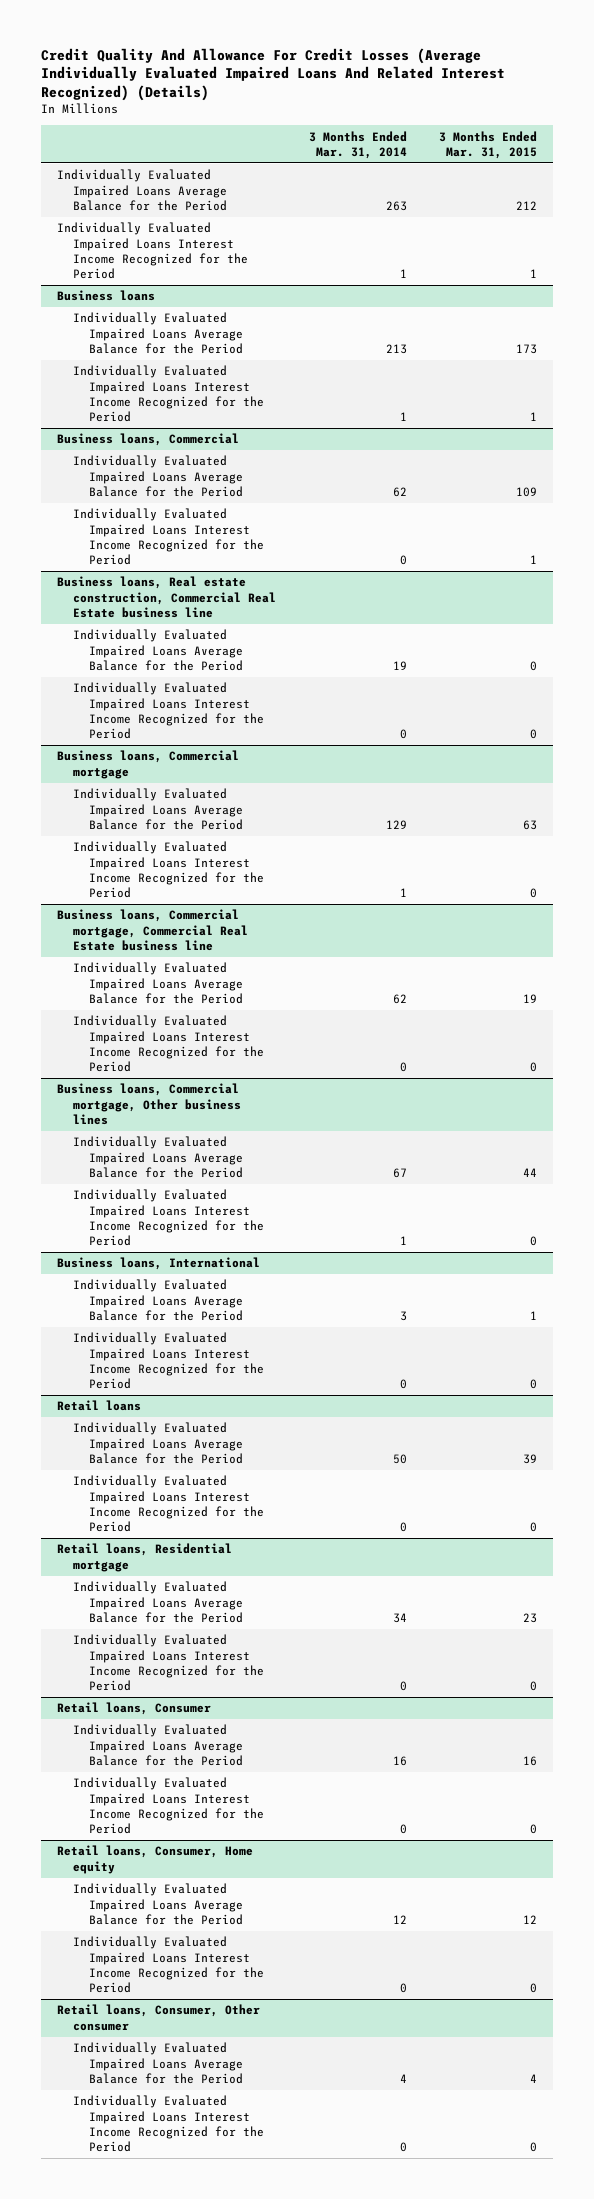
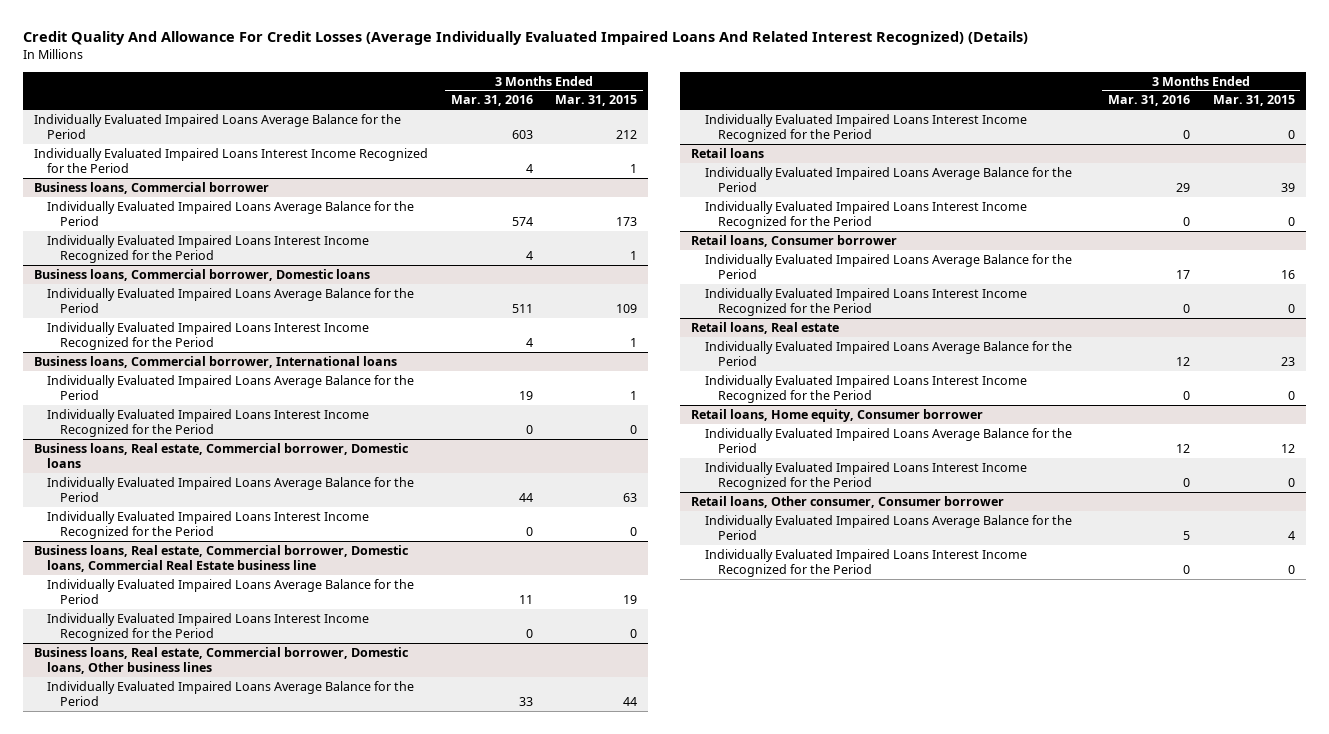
- | 3 Months Ended Mar. 31, 2014 | 3 Months Ended Mar. 31, 2015
+ | 3 Months Ended Mar. 31, 2016 | 3 Months Ended Mar. 31, 2015
- Business loans
+ Business loans, Commercial borrower
- Business loans, Commercial
+ Business loans, Commercial borrower, Domestic loans
- Business loans, Real estate construction, Commercial Real Estate business line
- Individually Evaluated Impaired Loans Average Balance for the Period | 19 | 0
+ Business loans, Commercial borrower, International loans
+ Individually Evaluated Impaired Loans Average Balance for the Period | 19 | 1
- Business loans, Commercial mortgage
+ Business loans, Real estate, Commercial borrower, Domestic loans
- Business loans, Commercial mortgage, Commercial Real Estate business line
+ Business loans, Real estate, Commercial borrower, Domestic loans, Commercial Real Estate business line
- Business loans, Commercial mortgage, Other business lines
+ Business loans, Real estate, Commercial borrower, Domestic loans, Other business lines
- Business loans, International
- Individually Evaluated Impaired Loans Average Balance for the Period | 3 | 1
- Individually Evaluated Impaired Loans Interest Income Recognized for the Period | 0 | 0
- Retail loans, Residential mortgage
- Individually Evaluated Impaired Loans Average Balance for the Period | 34 | 23
- Individually Evaluated Impaired Loans Interest Income Recognized for the Period | 0 | 0
- Retail loans, Consumer
+ Retail loans, Consumer borrower
- Retail loans, Consumer, Home equity
+ Retail loans, Real estate
+ Individually Evaluated Impaired Loans Average Balance for the Period | 12 | 23
+ Individually Evaluated Impaired Loans Interest Income Recognized for the Period | 0 | 0
+ Retail loans, Home equity, Consumer borrower
- Retail loans, Consumer, Other consumer
+ Retail loans, Other consumer, Consumer borrower

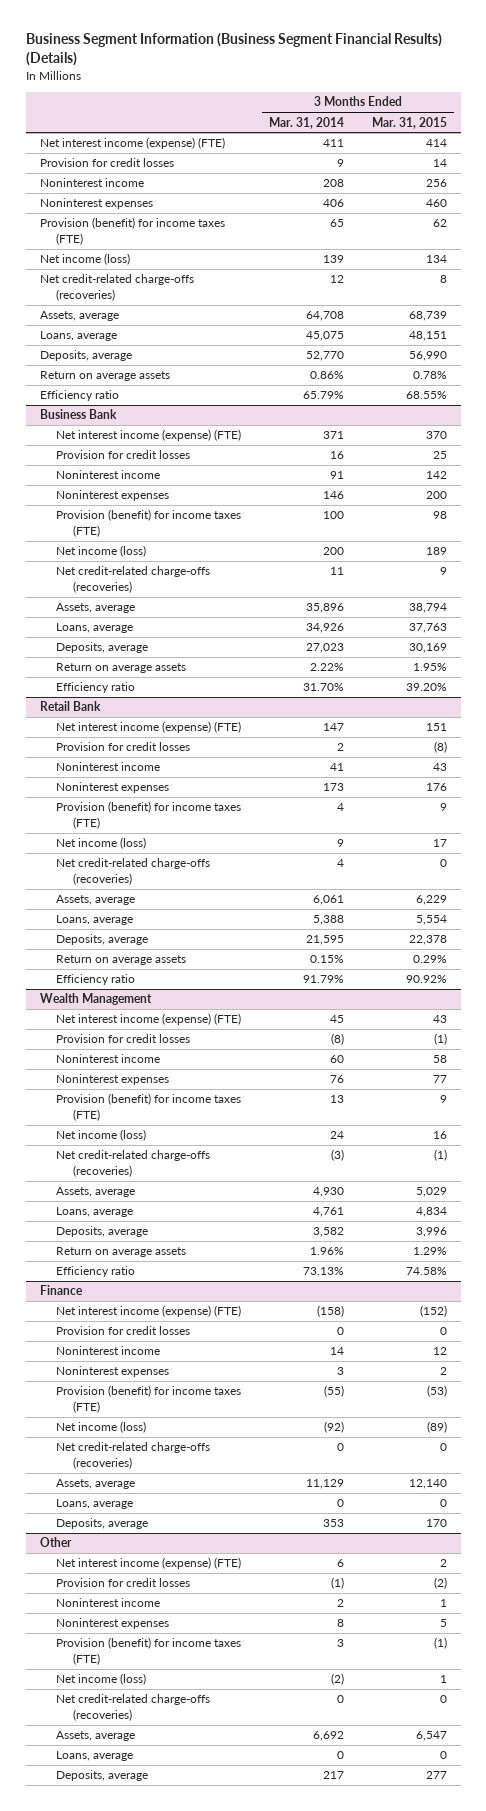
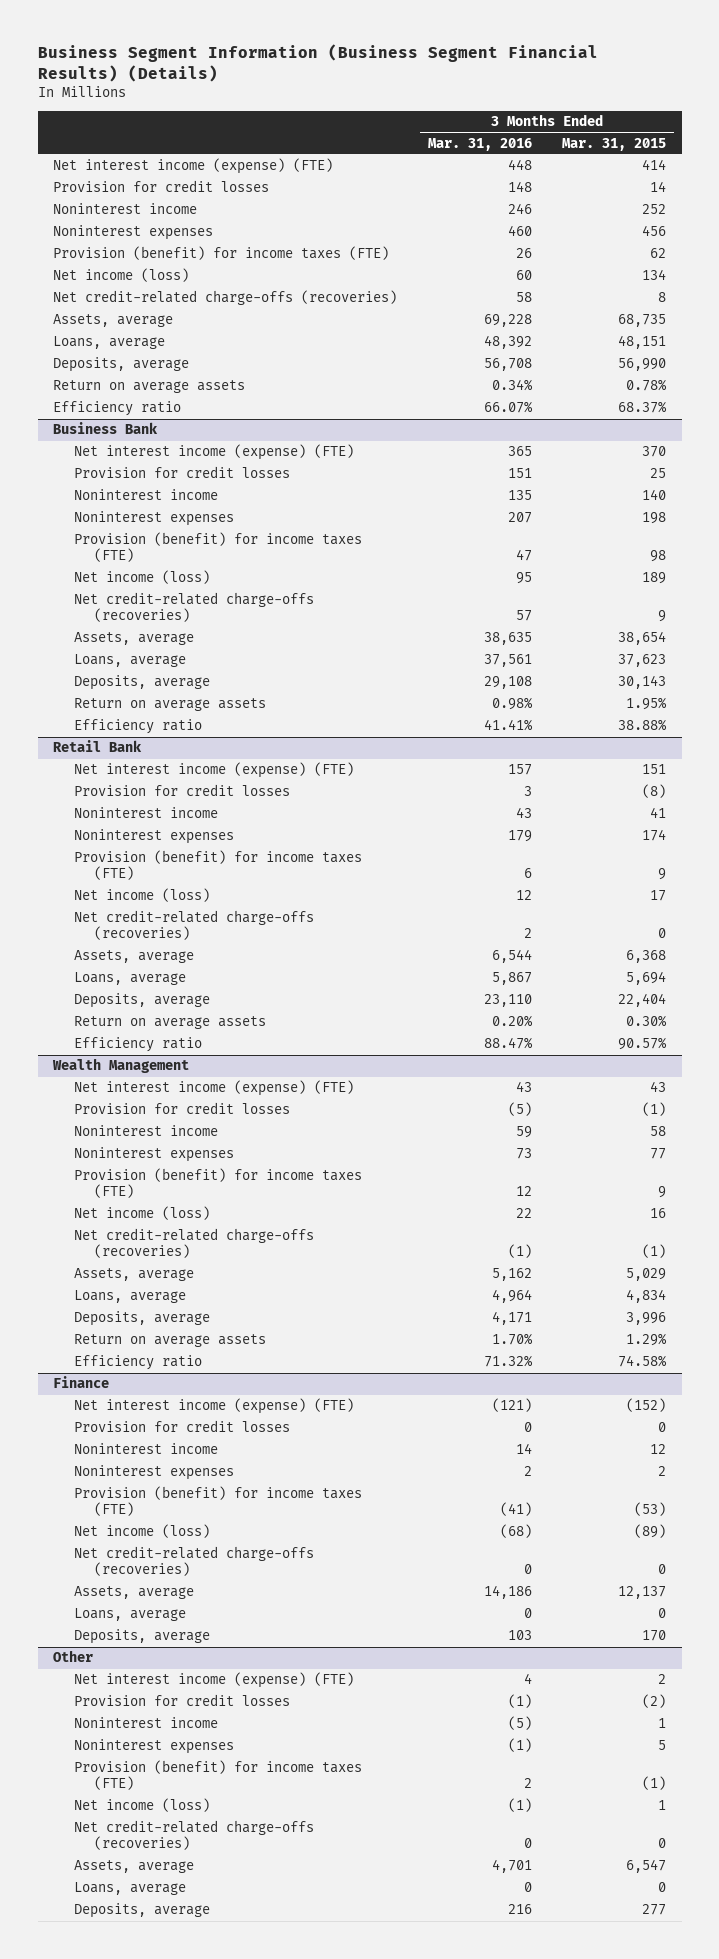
- | 3 Months Ended Mar. 31, 2014 | 3 Months Ended Mar. 31, 2015
+ | 3 Months Ended Mar. 31, 2016 | 3 Months Ended Mar. 31, 2015
- Noninterest income | 208 | 256
- Noninterest expenses | 406 | 460
+ Noninterest income | 246 | 252
+ Noninterest expenses | 460 | 456
- Assets, average | 64,708 | 68,739
+ Assets, average | 69,228 | 68,735
- Efficiency ratio | 65.79% | 68.55%
+ Efficiency ratio | 66.07% | 68.37%
@ Business Bank
- Noninterest income | 91 | 142
- Noninterest expenses | 146 | 200
+ Noninterest income | 135 | 140
+ Noninterest expenses | 207 | 198
- Assets, average | 35,896 | 38,794
- Loans, average | 34,926 | 37,763
- Deposits, average | 27,023 | 30,169
+ Assets, average | 38,635 | 38,654
+ Loans, average | 37,561 | 37,623
+ Deposits, average | 29,108 | 30,143
- Efficiency ratio | 31.70% | 39.20%
+ Efficiency ratio | 41.41% | 38.88%
@ Retail Bank
- Noninterest income | 41 | 43
- Noninterest expenses | 173 | 176
+ Noninterest income | 43 | 41
+ Noninterest expenses | 179 | 174
- Assets, average | 6,061 | 6,229
- Loans, average | 5,388 | 5,554
- Deposits, average | 21,595 | 22,378
- Return on average assets | 0.15% | 0.29%
- Efficiency ratio | 91.79% | 90.92%
+ Assets, average | 6,544 | 6,368
+ Loans, average | 5,867 | 5,694
+ Deposits, average | 23,110 | 22,404
+ Return on average assets | 0.20% | 0.30%
+ Efficiency ratio | 88.47% | 90.57%
@ Finance
- Assets, average | 11,129 | 12,140
+ Assets, average | 14,186 | 12,137

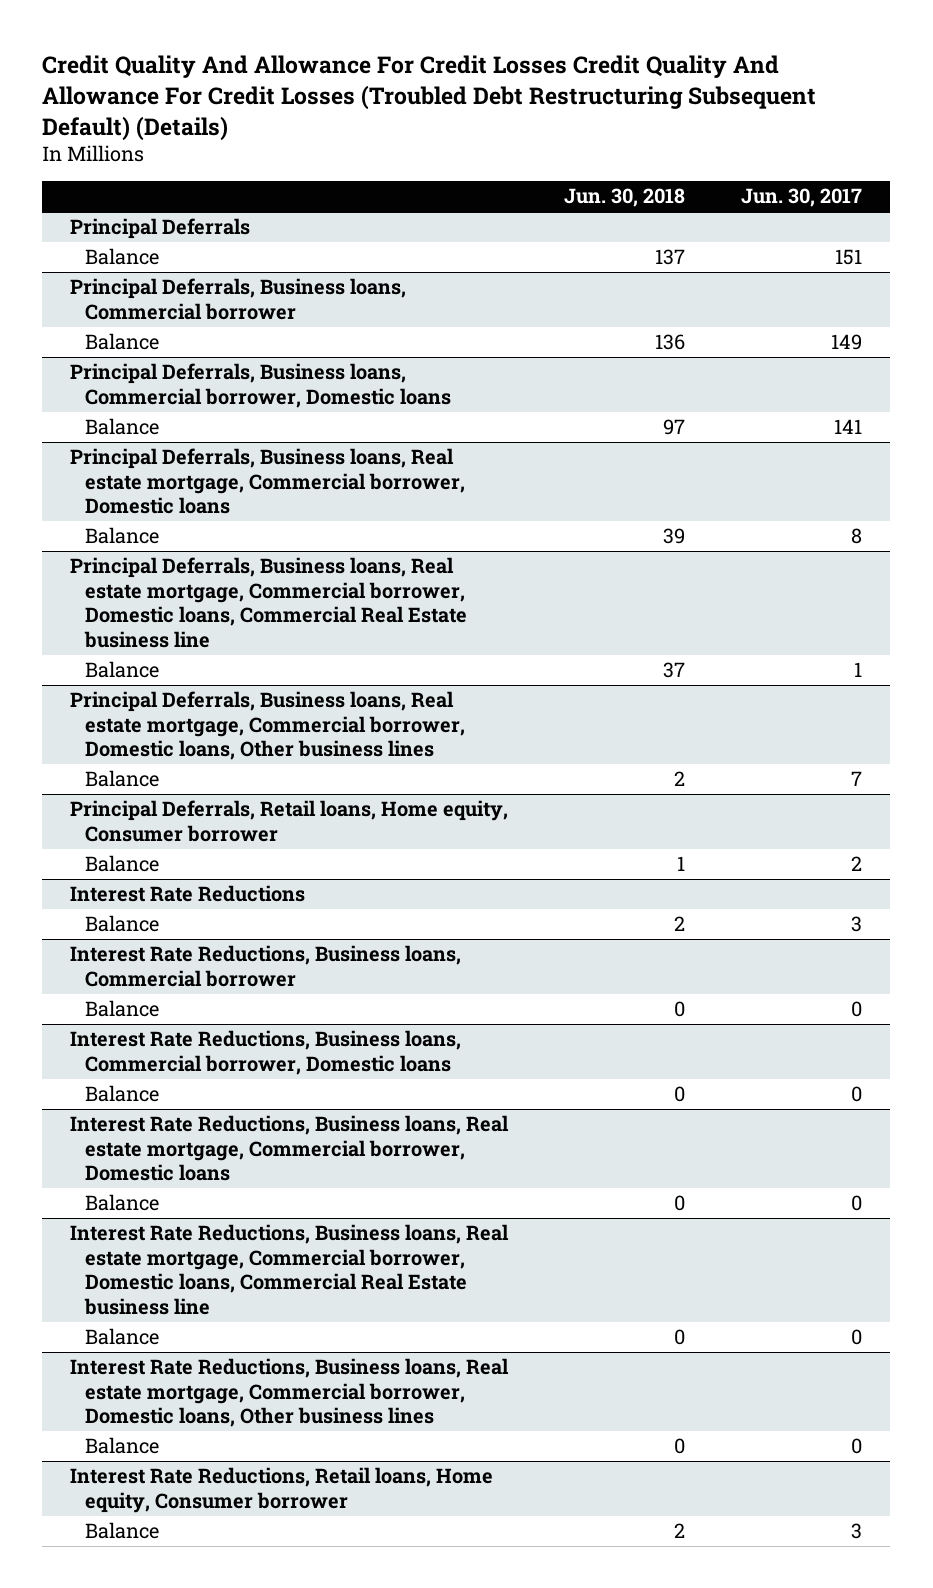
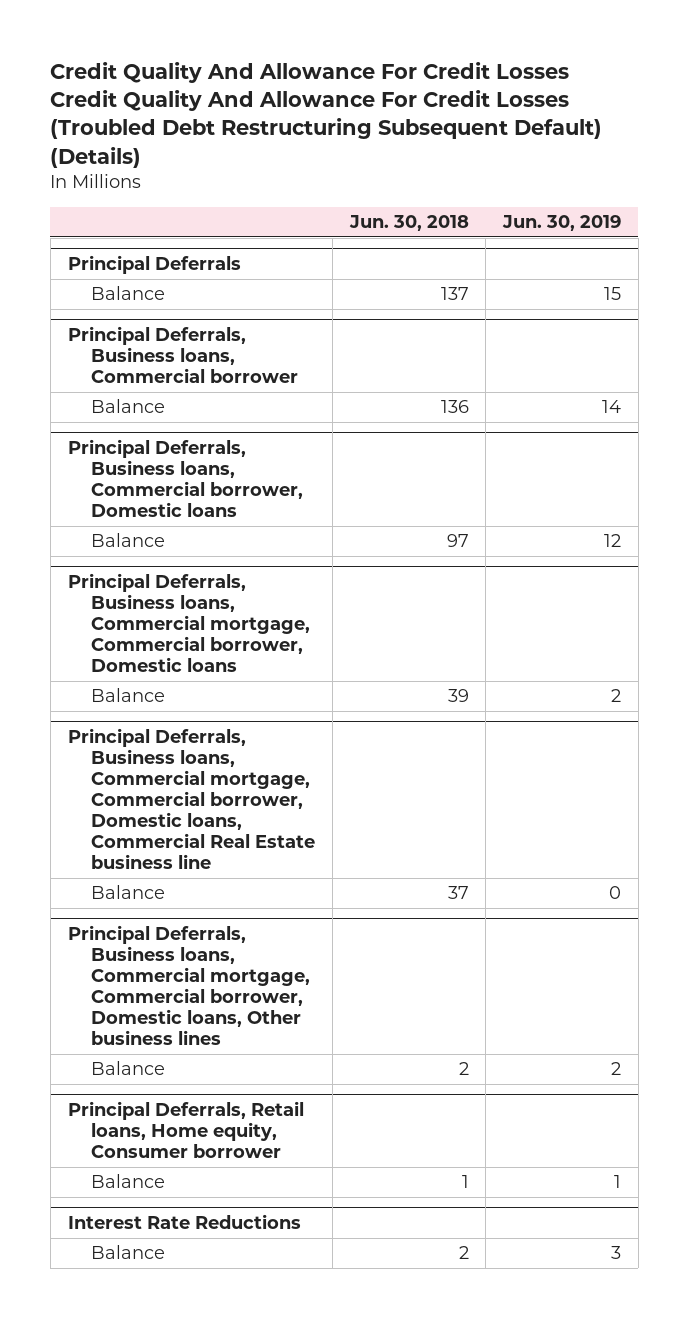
- | Jun. 30, 2018 | Jun. 30, 2017
+ | Jun. 30, 2018 | Jun. 30, 2019
- Principal Deferrals, Business loans, Real estate mortgage, Commercial borrower, Domestic loans
+ Principal Deferrals, Business loans, Commercial mortgage, Commercial borrower, Domestic loans
- Principal Deferrals, Business loans, Real estate mortgage, Commercial borrower, Domestic loans, Commercial Real Estate business line
+ Principal Deferrals, Business loans, Commercial mortgage, Commercial borrower, Domestic loans, Commercial Real Estate business line
- Principal Deferrals, Business loans, Real estate mortgage, Commercial borrower, Domestic loans, Other business lines
+ Principal Deferrals, Business loans, Commercial mortgage, Commercial borrower, Domestic loans, Other business lines
- Interest Rate Reductions, Business loans, Commercial borrower
- Balance | 0 | 0
- Interest Rate Reductions, Business loans, Commercial borrower, Domestic loans
- Balance | 0 | 0
- Interest Rate Reductions, Business loans, Real estate mortgage, Commercial borrower, Domestic loans
- Balance | 0 | 0
- Interest Rate Reductions, Business loans, Real estate mortgage, Commercial borrower, Domestic loans, Commercial Real Estate business line
- Balance | 0 | 0
- Interest Rate Reductions, Business loans, Real estate mortgage, Commercial borrower, Domestic loans, Other business lines
- Balance | 0 | 0
- Interest Rate Reductions, Retail loans, Home equity, Consumer borrower
- Balance | 2 | 3

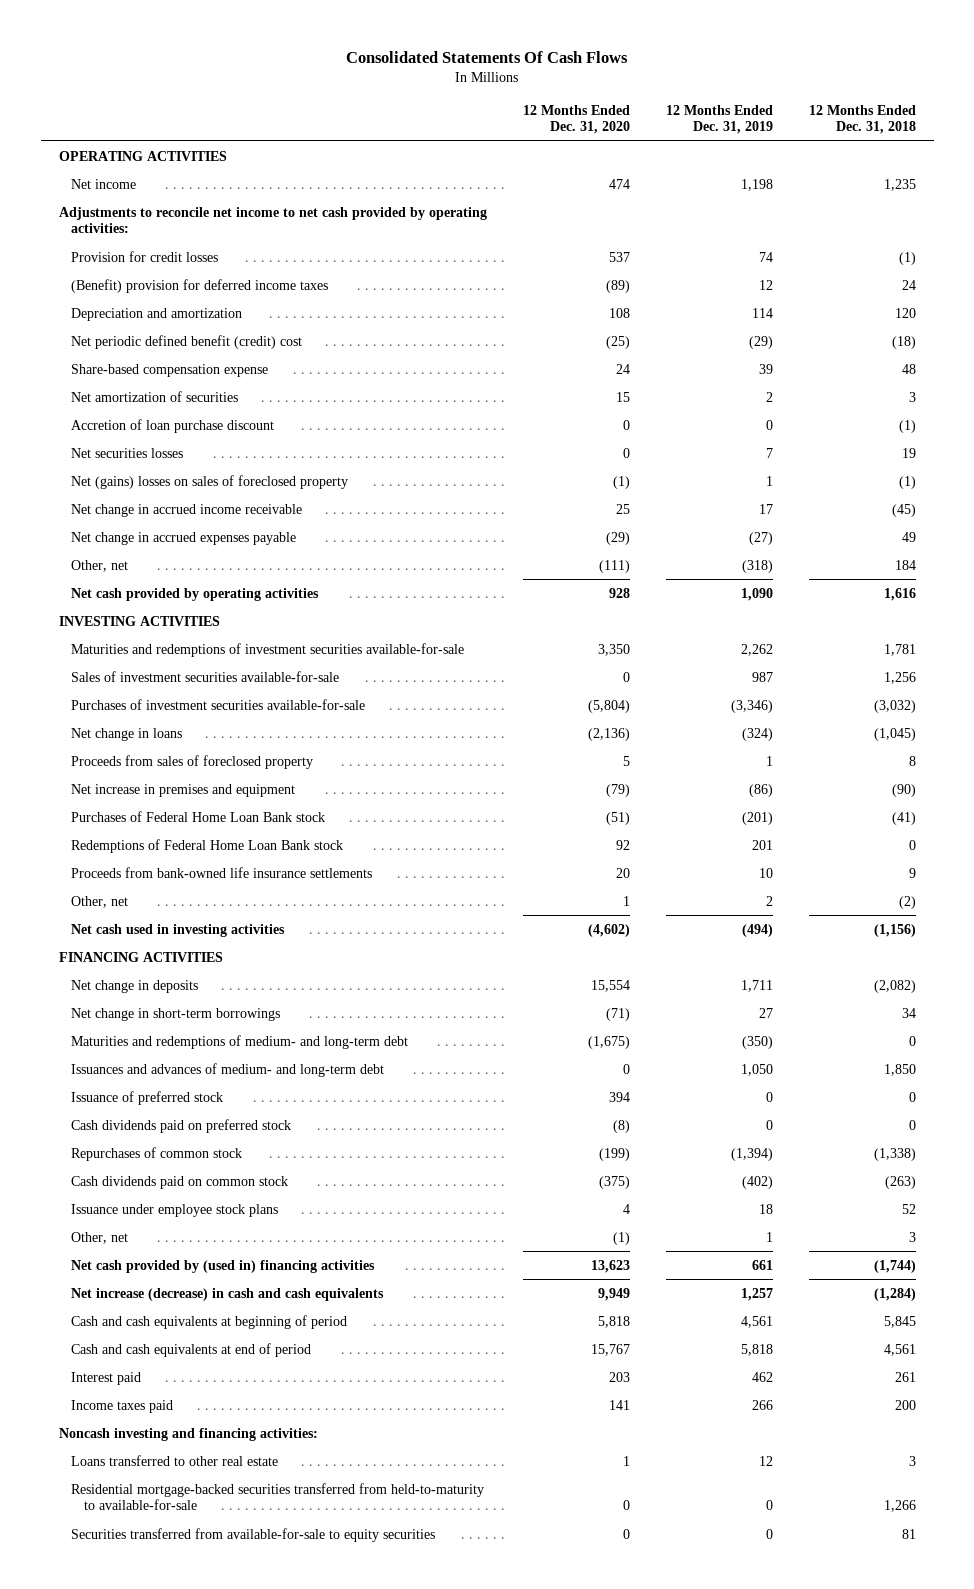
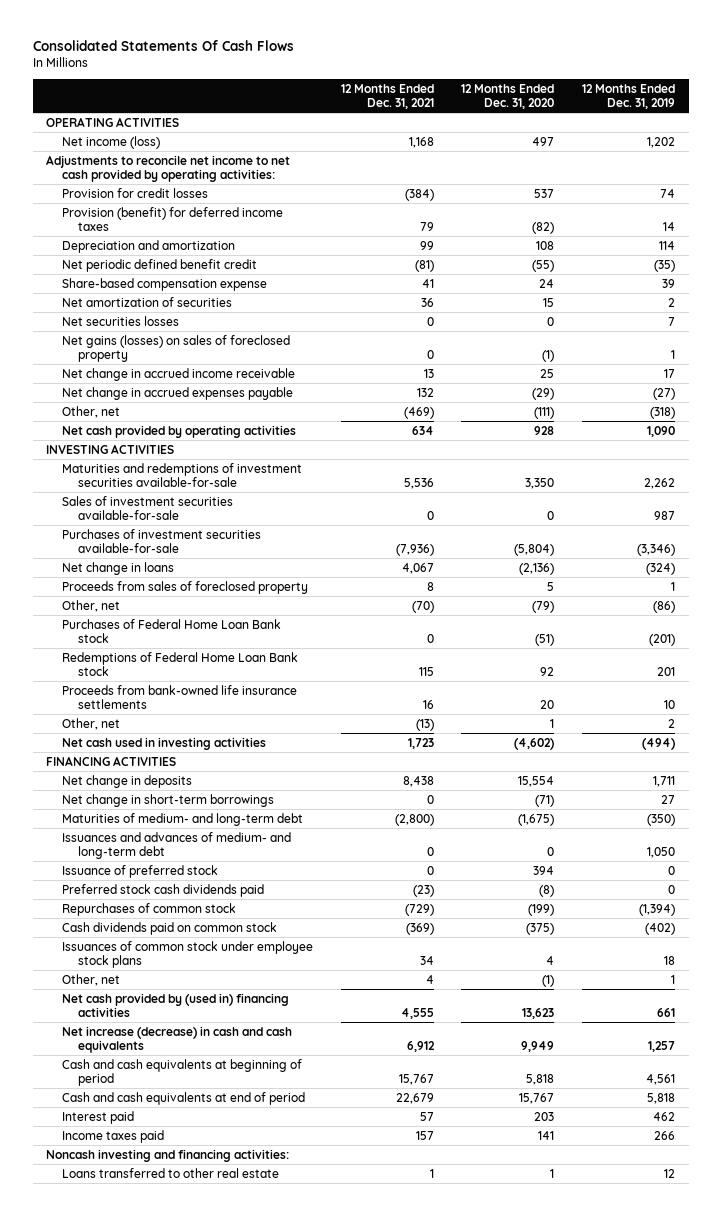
- | 12 Months Ended Dec. 31, 2020 | 12 Months Ended Dec. 31, 2019 | 12 Months Ended Dec. 31, 2018
+ | 12 Months Ended Dec. 31, 2021 | 12 Months Ended Dec. 31, 2020 | 12 Months Ended Dec. 31, 2019
- Net income | 474 | 1,198 | 1,235
+ Net income (loss) | 1,168 | 497 | 1,202
- (Benefit) provision for deferred income taxes | (89) | 12 | 24
+ Provision (benefit) for deferred income taxes | 79 | (82) | 14
- Net periodic defined benefit (credit) cost | (25) | (29) | (18)
+ Net periodic defined benefit credit | (81) | (55) | (35)
- Accretion of loan purchase discount | 0 | 0 | (1)
- Net (gains) losses on sales of foreclosed property | (1) | 1 | (1)
+ Net gains (losses) on sales of foreclosed property | 0 | (1) | 1
- Net increase in premises and equipment | (79) | (86) | (90)
+ Other, net | (70) | (79) | (86)
- Maturities and redemptions of medium- and long-term debt | (1,675) | (350) | 0
+ Maturities of medium- and long-term debt | (2,800) | (1,675) | (350)
- Cash dividends paid on preferred stock | (8) | 0 | 0
+ Preferred stock cash dividends paid | (23) | (8) | 0
- Issuance under employee stock plans | 4 | 18 | 52
+ Issuances of common stock under employee stock plans | 34 | 4 | 18
- Residential mortgage-backed securities transferred from held-to-maturity to available-for-sale | 0 | 0 | 1,266
- Securities transferred from available-for-sale to equity securities | 0 | 0 | 81

